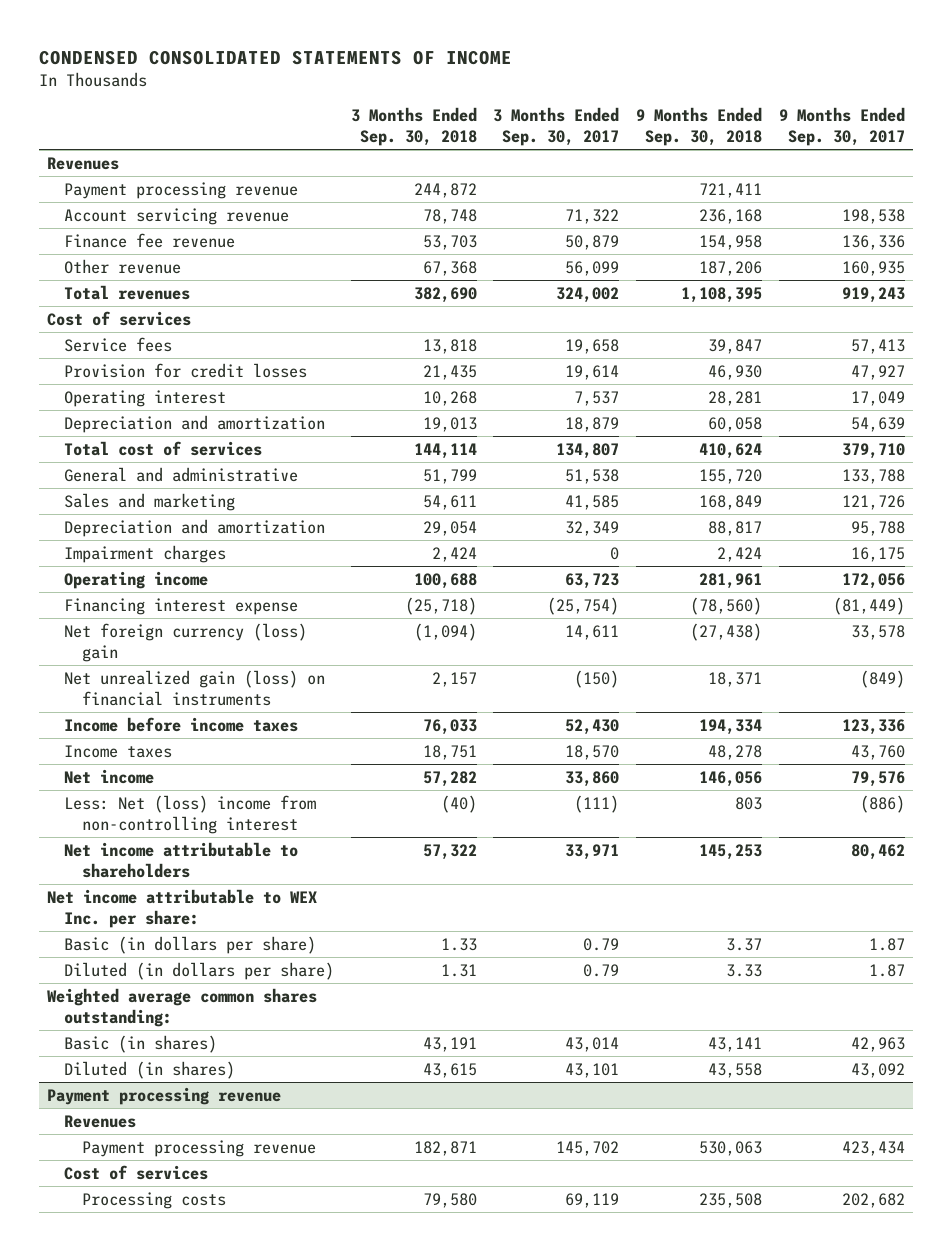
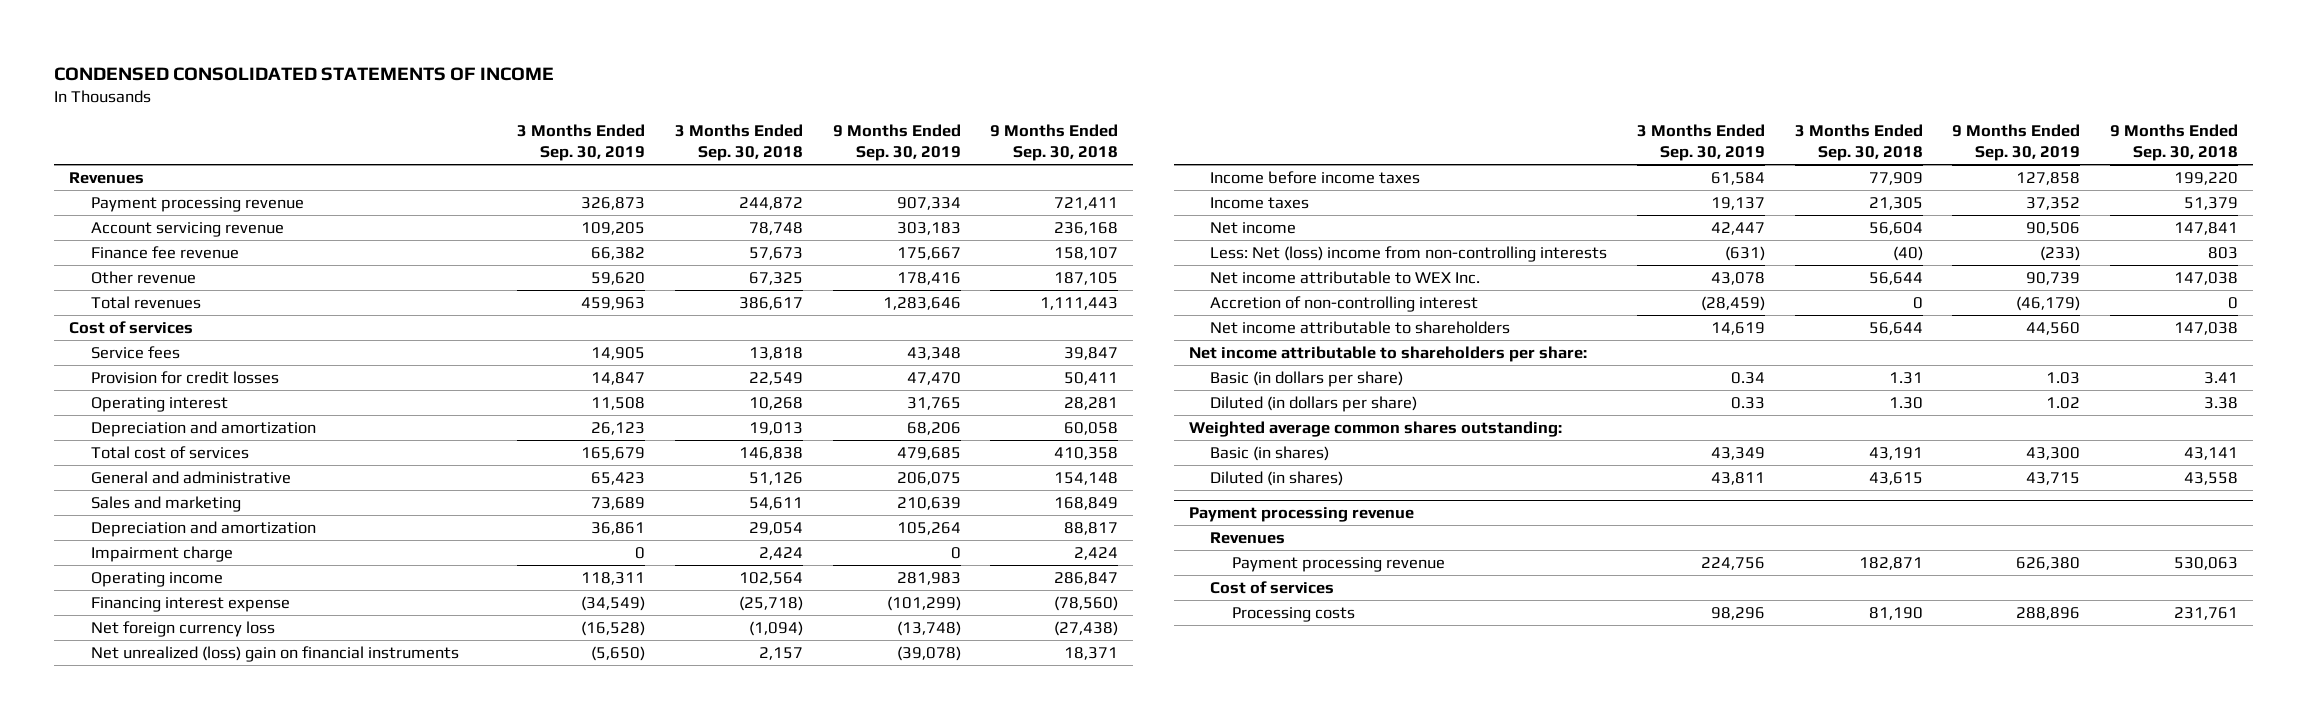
- | 3 Months Ended Sep. 30, 2018 | 3 Months Ended Sep. 30, 2017 | 9 Months Ended Sep. 30, 2018 | 9 Months Ended Sep. 30, 2017
+ | 3 Months Ended Sep. 30, 2019 | 3 Months Ended Sep. 30, 2018 | 9 Months Ended Sep. 30, 2019 | 9 Months Ended Sep. 30, 2018
- Finance fee revenue | 53,703 | 50,879 | 154,958 | 136,336
- Other revenue | 67,368 | 56,099 | 187,206 | 160,935
- Total revenues | 382,690 | 324,002 | 1,108,395 | 919,243
+ Finance fee revenue | 66,382 | 57,673 | 175,667 | 158,107
+ Other revenue | 59,620 | 67,325 | 178,416 | 187,105
+ Total revenues | 459,963 | 386,617 | 1,283,646 | 1,111,443
- Provision for credit losses | 21,435 | 19,614 | 46,930 | 47,927
+ Provision for credit losses | 14,847 | 22,549 | 47,470 | 50,411
- Total cost of services | 144,114 | 134,807 | 410,624 | 379,710
- General and administrative | 51,799 | 51,538 | 155,720 | 133,788
+ Total cost of services | 165,679 | 146,838 | 479,685 | 410,358
+ General and administrative | 65,423 | 51,126 | 206,075 | 154,148
- Impairment charges | 2,424 | 0 | 2,424 | 16,175
- Operating income | 100,688 | 63,723 | 281,961 | 172,056
+ Impairment charge | 0 | 2,424 | 0 | 2,424
+ Operating income | 118,311 | 102,564 | 281,983 | 286,847
- Net foreign currency (loss) gain | (1,094) | 14,611 | (27,438) | 33,578
- Net unrealized gain (loss) on financial instruments | 2,157 | (150) | 18,371 | (849)
- Income before income taxes | 76,033 | 52,430 | 194,334 | 123,336
- Income taxes | 18,751 | 18,570 | 48,278 | 43,760
- Net income | 57,282 | 33,860 | 146,056 | 79,576
- Less: Net (loss) income from non-controlling interest | (40) | (111) | 803 | (886)
- Net income attributable to shareholders | 57,322 | 33,971 | 145,253 | 80,462
- Net income attributable to WEX Inc. per share:
- Basic (in dollars per share) | 1.33 | 0.79 | 3.37 | 1.87
- Diluted (in dollars per share) | 1.31 | 0.79 | 3.33 | 1.87
+ Net foreign currency loss | (16,528) | (1,094) | (13,748) | (27,438)
+ Net unrealized (loss) gain on financial instruments | (5,650) | 2,157 | (39,078) | 18,371
+ Income before income taxes | 61,584 | 77,909 | 127,858 | 199,220
+ Income taxes | 19,137 | 21,305 | 37,352 | 51,379
+ Net income | 42,447 | 56,604 | 90,506 | 147,841
+ Less: Net (loss) income from non-controlling interests | (631) | (40) | (233) | 803
+ Net income attributable to WEX Inc. | 43,078 | 56,644 | 90,739 | 147,038
+ Accretion of non-controlling interest | (28,459) | 0 | (46,179) | 0
+ Net income attributable to shareholders | 14,619 | 56,644 | 44,560 | 147,038
+ Net income attributable to shareholders per share:
+ Basic (in dollars per share) | 0.34 | 1.31 | 1.03 | 3.41
+ Diluted (in dollars per share) | 0.33 | 1.30 | 1.02 | 3.38
@ Payment processing revenue
- Processing costs | 79,580 | 69,119 | 235,508 | 202,682
+ Processing costs | 98,296 | 81,190 | 288,896 | 231,761

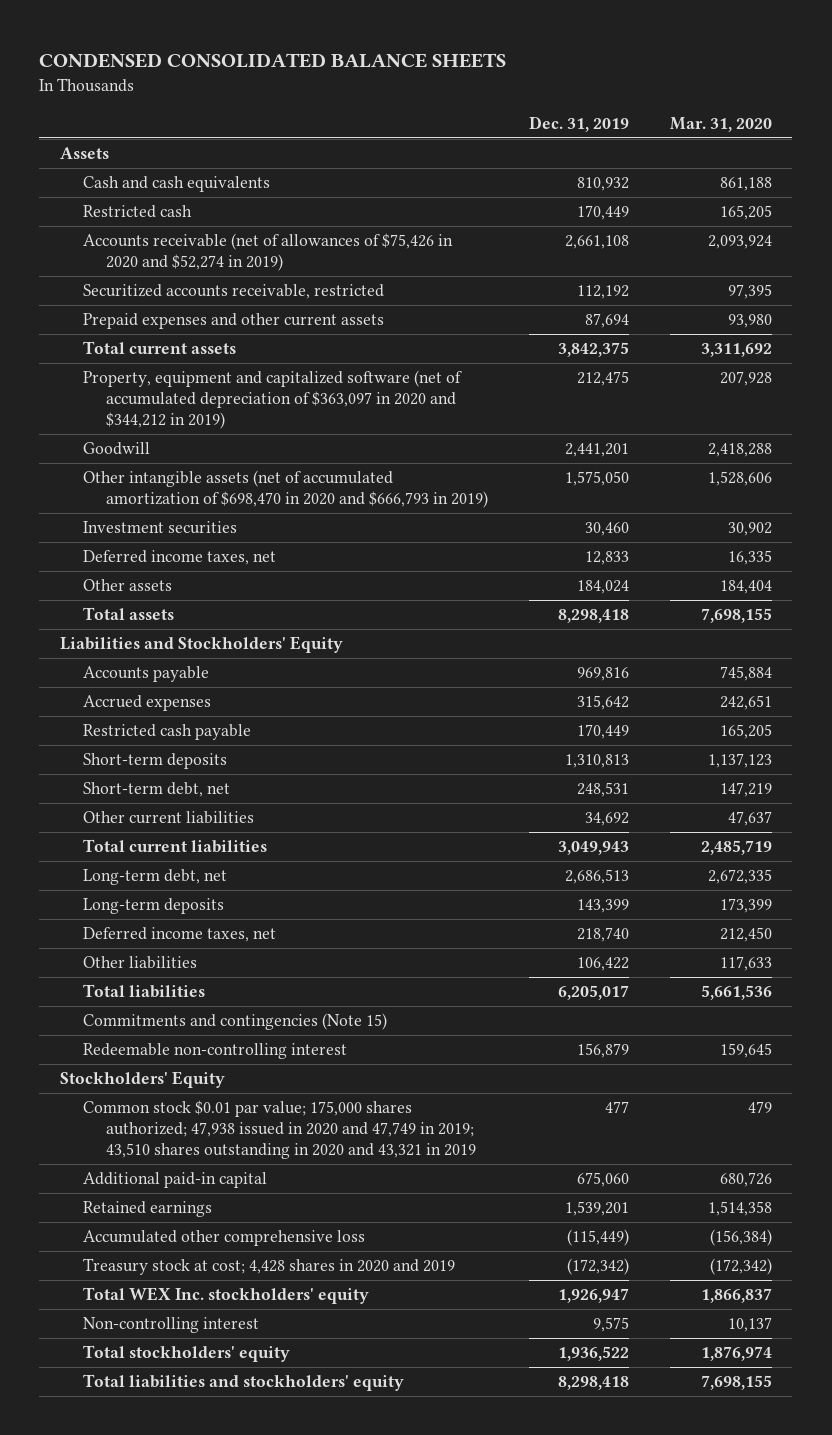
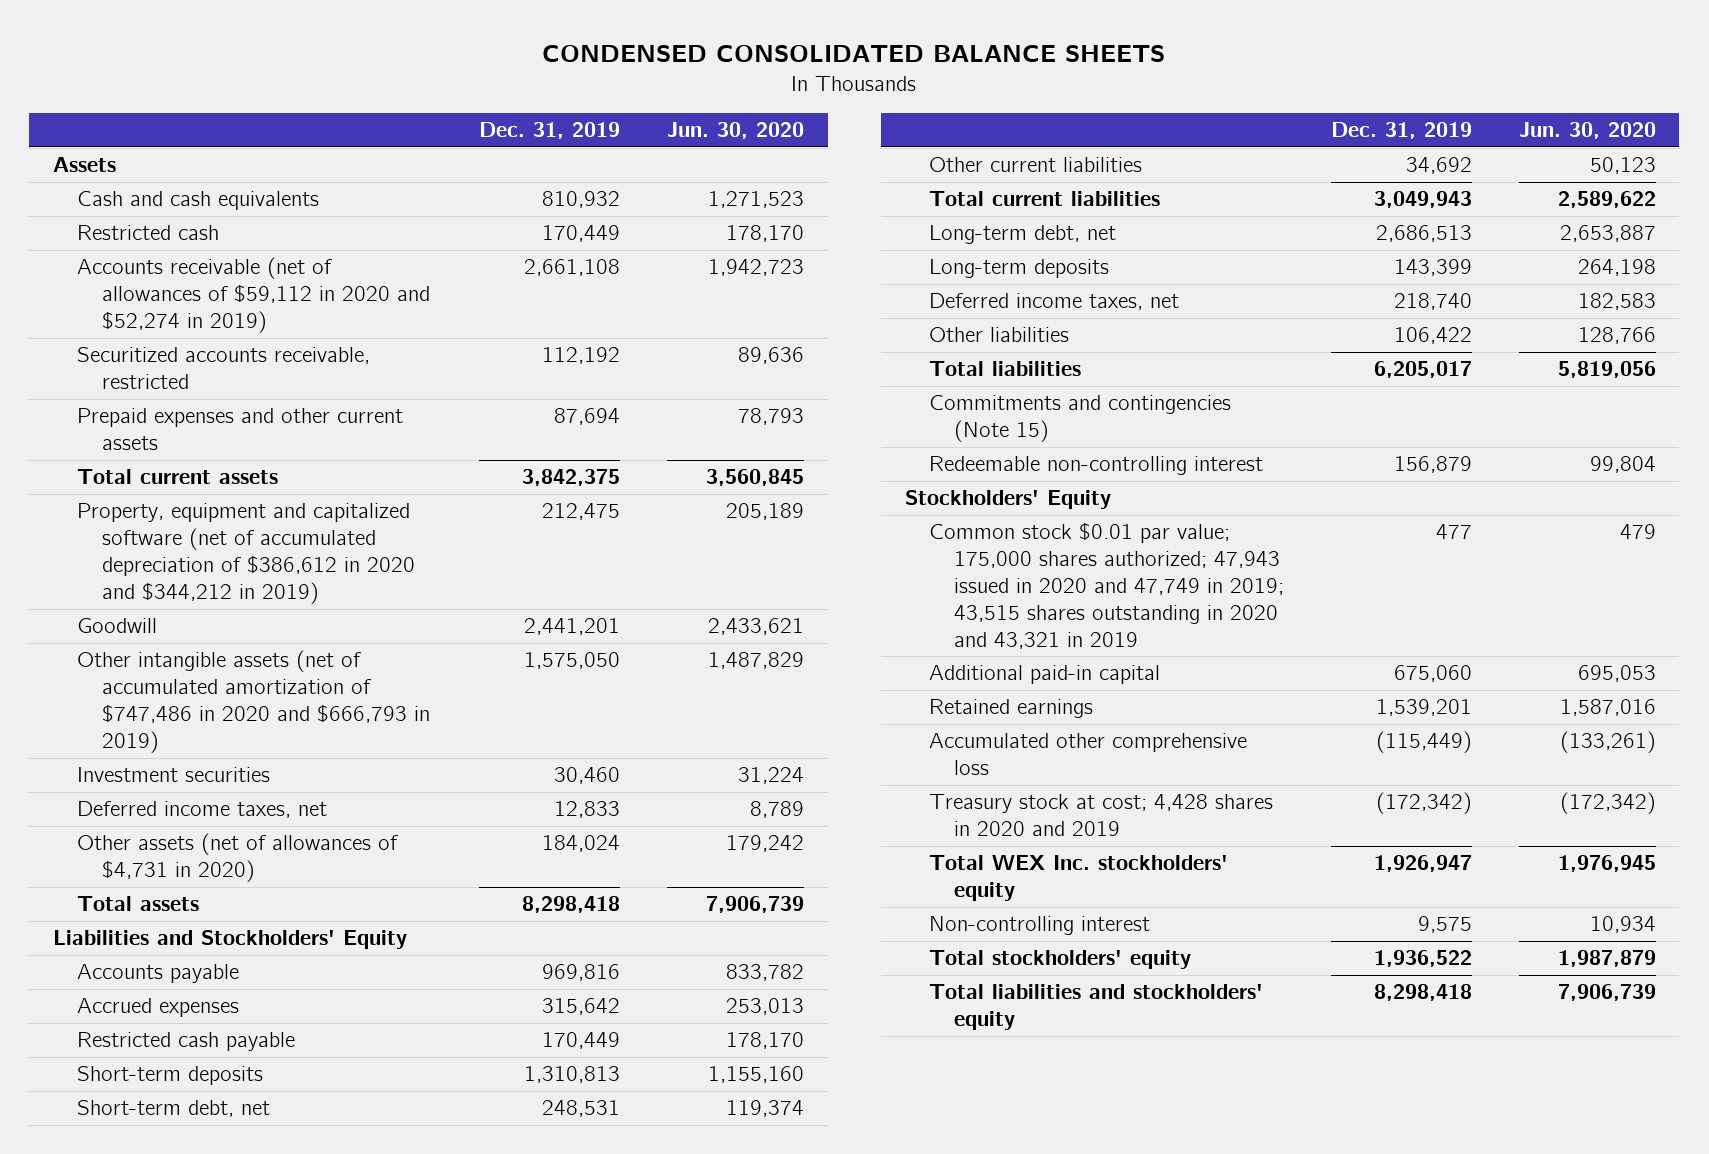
- | Dec. 31, 2019 | Mar. 31, 2020
+ | Dec. 31, 2019 | Jun. 30, 2020
- Accounts receivable (net of allowances of $75,426 in 2020 and $52,274 in 2019) | 2,661,108 | 2,093,924
+ Accounts receivable (net of allowances of $59,112 in 2020 and $52,274 in 2019) | 2,661,108 | 1,942,723
- Property, equipment and capitalized software (net of accumulated depreciation of $363,097 in 2020 and $344,212 in 2019) | 212,475 | 207,928
+ Property, equipment and capitalized software (net of accumulated depreciation of $386,612 in 2020 and $344,212 in 2019) | 212,475 | 205,189
- Other intangible assets (net of accumulated amortization of $698,470 in 2020 and $666,793 in 2019) | 1,575,050 | 1,528,606
+ Other intangible assets (net of accumulated amortization of $747,486 in 2020 and $666,793 in 2019) | 1,575,050 | 1,487,829
- Other assets | 184,024 | 184,404
+ Other assets (net of allowances of $4,731 in 2020) | 184,024 | 179,242
- Common stock $0.01 par value; 175,000 shares authorized; 47,938 issued in 2020 and 47,749 in 2019; 43,510 shares outstanding in 2020 and 43,321 in 2019 | 477 | 479
+ Common stock $0.01 par value; 175,000 shares authorized; 47,943 issued in 2020 and 47,749 in 2019; 43,515 shares outstanding in 2020 and 43,321 in 2019 | 477 | 479

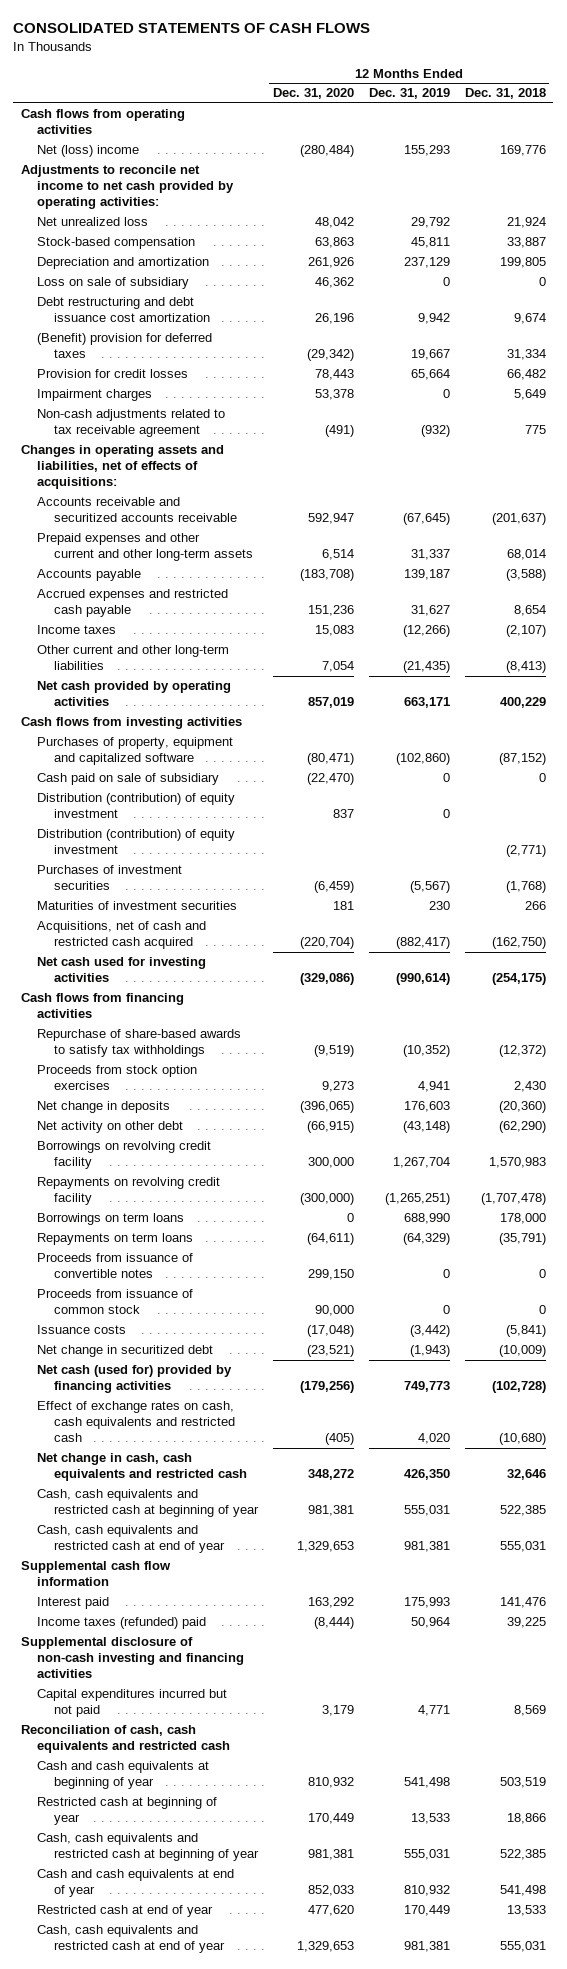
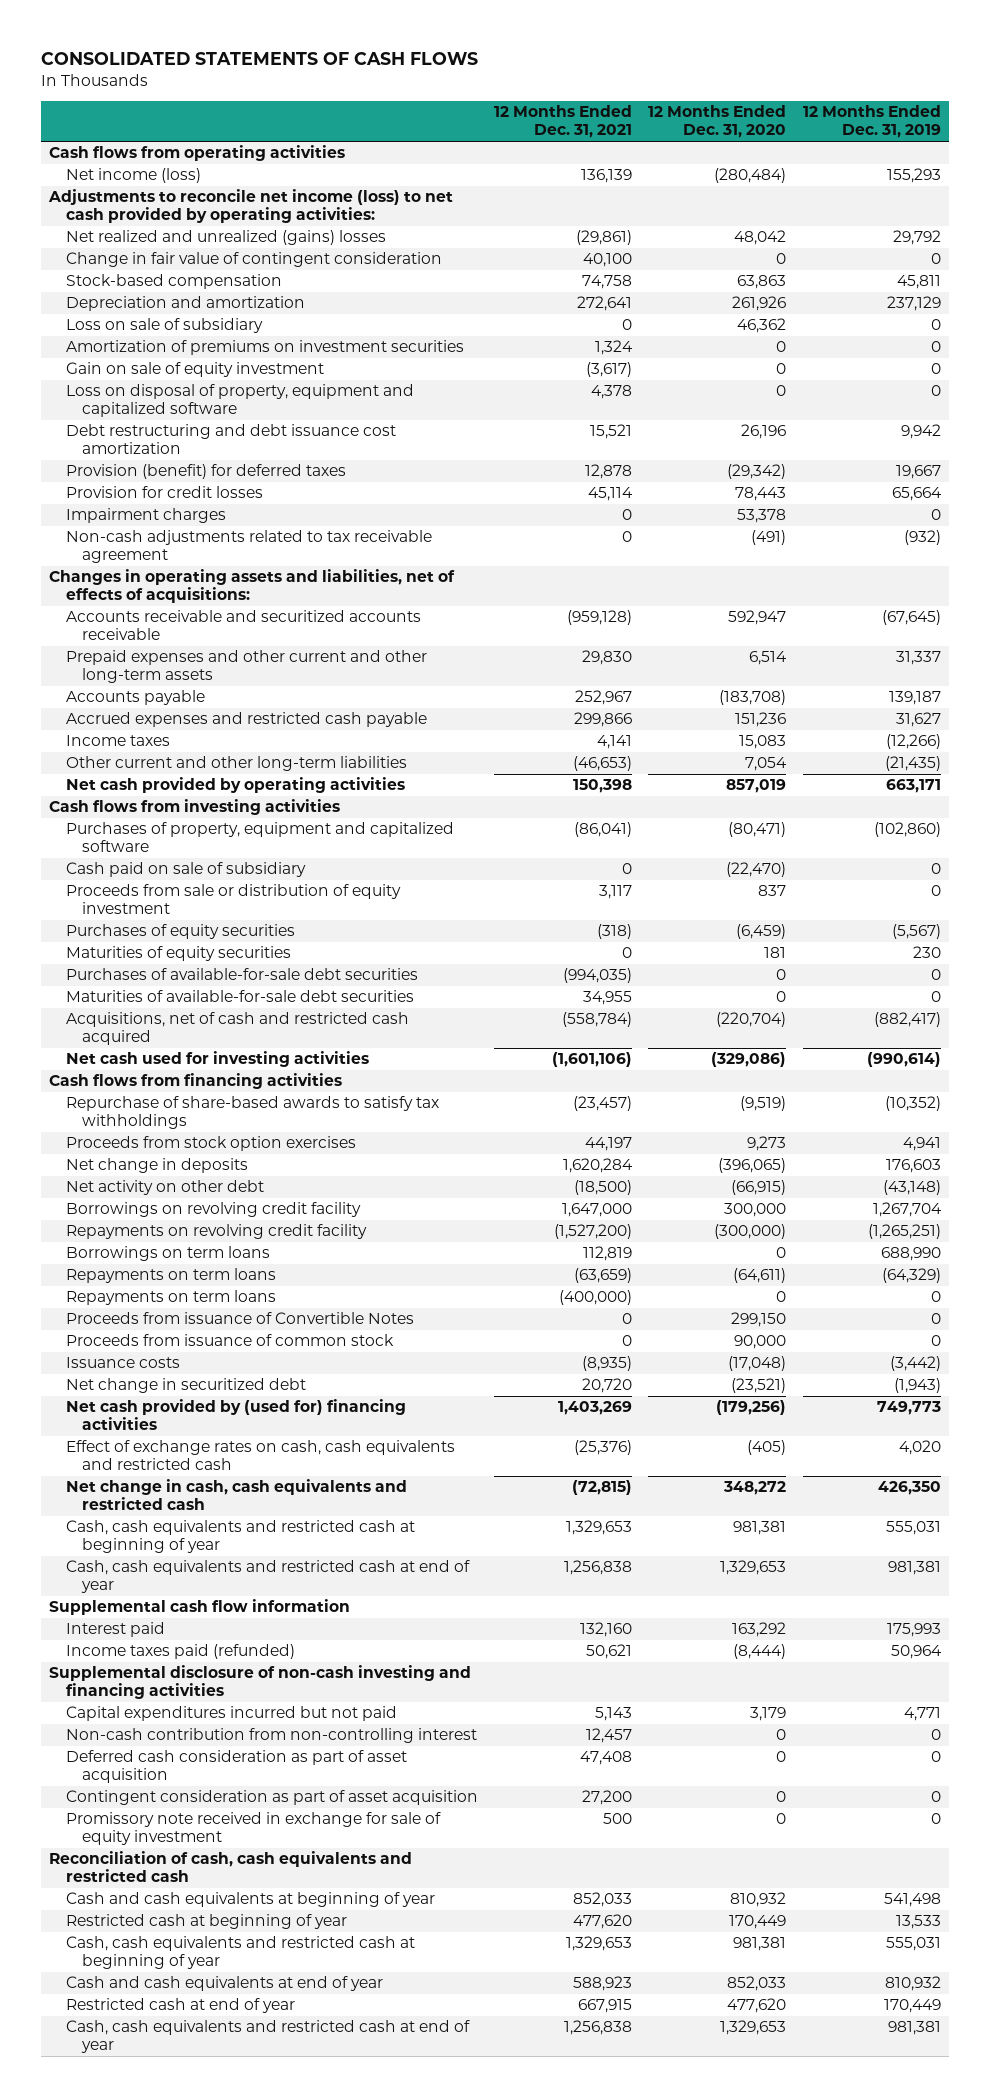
- | 12 Months Ended Dec. 31, 2020 | 12 Months Ended Dec. 31, 2019 | 12 Months Ended Dec. 31, 2018
+ | 12 Months Ended Dec. 31, 2021 | 12 Months Ended Dec. 31, 2020 | 12 Months Ended Dec. 31, 2019
- Net (loss) income | (280,484) | 155,293 | 169,776
- Adjustments to reconcile net income to net cash provided by operating activities:
- Net unrealized loss | 48,042 | 29,792 | 21,924
+ Net income (loss) | 136,139 | (280,484) | 155,293
+ Adjustments to reconcile net income (loss) to net cash provided by operating activities:
+ Net realized and unrealized (gains) losses | (29,861) | 48,042 | 29,792
+ Change in fair value of contingent consideration | 40,100 | 0 | 0
+ Amortization of premiums on investment securities | 1,324 | 0 | 0
+ Gain on sale of equity investment | (3,617) | 0 | 0
+ Loss on disposal of property, equipment and capitalized software | 4,378 | 0 | 0
- (Benefit) provision for deferred taxes | (29,342) | 19,667 | 31,334
+ Provision (benefit) for deferred taxes | 12,878 | (29,342) | 19,667
- Distribution (contribution) of equity investment | 837 | 0 |
- Distribution (contribution) of equity investment | | | (2,771)
- Purchases of investment securities | (6,459) | (5,567) | (1,768)
- Maturities of investment securities | 181 | 230 | 266
+ Proceeds from sale or distribution of equity investment | 3,117 | 837 | 0
+ Purchases of equity securities | (318) | (6,459) | (5,567)
+ Maturities of equity securities | 0 | 181 | 230
+ Purchases of available-for-sale debt securities | (994,035) | 0 | 0
+ Maturities of available-for-sale debt securities | 34,955 | 0 | 0
- Proceeds from issuance of convertible notes | 299,150 | 0 | 0
+ Repayments on term loans | (400,000) | 0 | 0
+ Proceeds from issuance of Convertible Notes | 0 | 299,150 | 0
- Net cash (used for) provided by financing activities | (179,256) | 749,773 | (102,728)
+ Net cash provided by (used for) financing activities | 1,403,269 | (179,256) | 749,773
- Income taxes (refunded) paid | (8,444) | 50,964 | 39,225
+ Income taxes paid (refunded) | 50,621 | (8,444) | 50,964
+ Non-cash contribution from non-controlling interest | 12,457 | 0 | 0
+ Deferred cash consideration as part of asset acquisition | 47,408 | 0 | 0
+ Contingent consideration as part of asset acquisition | 27,200 | 0 | 0
+ Promissory note received in exchange for sale of equity investment | 500 | 0 | 0

